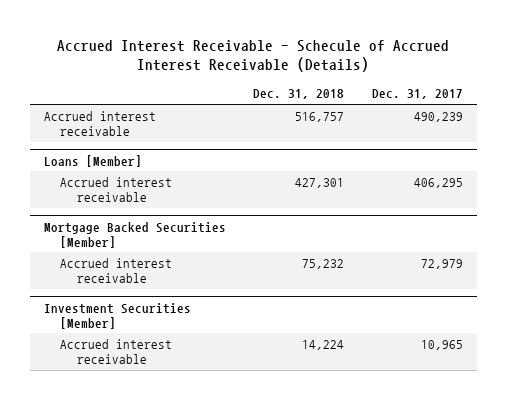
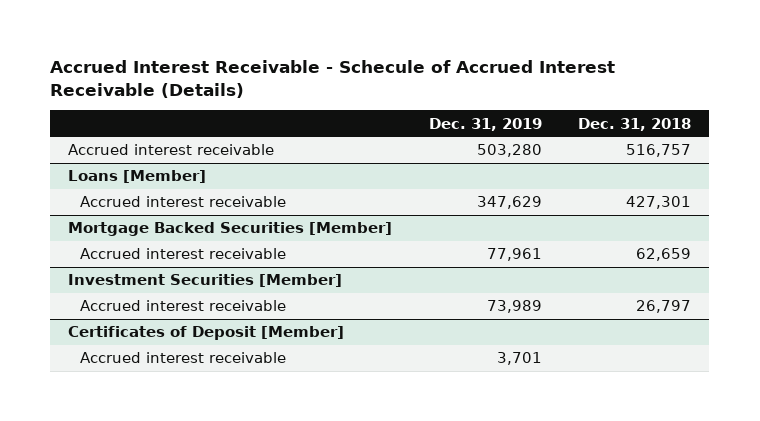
- | Dec. 31, 2018 | Dec. 31, 2017
+ | Dec. 31, 2019 | Dec. 31, 2018
@ Mortgage Backed Securities [Member]
- Accrued interest receivable | 75,232 | 72,979
+ Accrued interest receivable | 77,961 | 62,659
@ Investment Securities [Member]
- Accrued interest receivable | 14,224 | 10,965
+ Accrued interest receivable | 73,989 | 26,797
+ Certificates of Deposit [Member]
+ Accrued interest receivable | 3,701 |

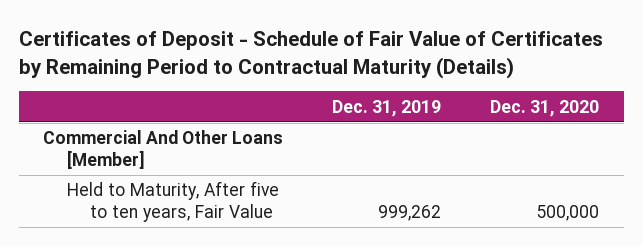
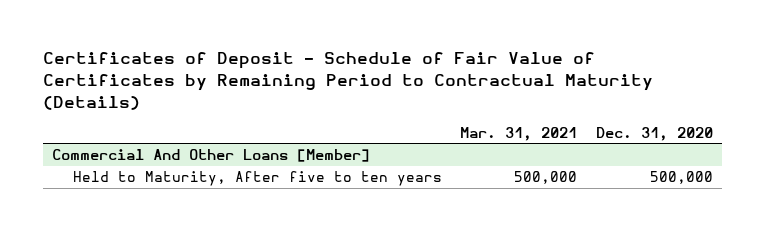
- | Dec. 31, 2019 | Dec. 31, 2020
+ | Mar. 31, 2021 | Dec. 31, 2020
- Held to Maturity, After five to ten years, Fair Value | 999,262 | 500,000
+ Held to Maturity, After five to ten years | 500,000 | 500,000

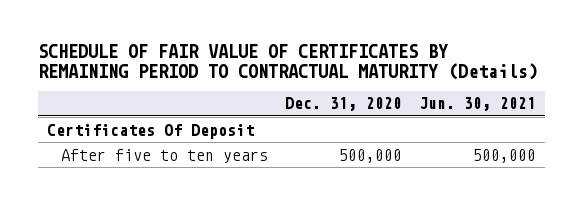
- Certificates of Deposit - Schedule of Fair Value of Certificates by Remaining Period to Contractual Maturity (Details)
+ SCHEDULE OF FAIR VALUE OF CERTIFICATES BY REMAINING PERIOD TO CONTRACTUAL MATURITY (Details)
- | Mar. 31, 2021 | Dec. 31, 2020
+ | Dec. 31, 2020 | Jun. 30, 2021
- Commercial And Other Loans [Member]
- Held to Maturity, After five to ten years | 500,000 | 500,000
+ Certificates Of Deposit
+ After five to ten years | 500,000 | 500,000

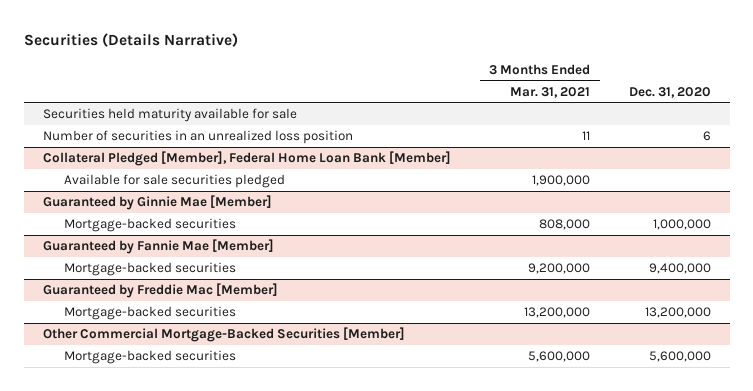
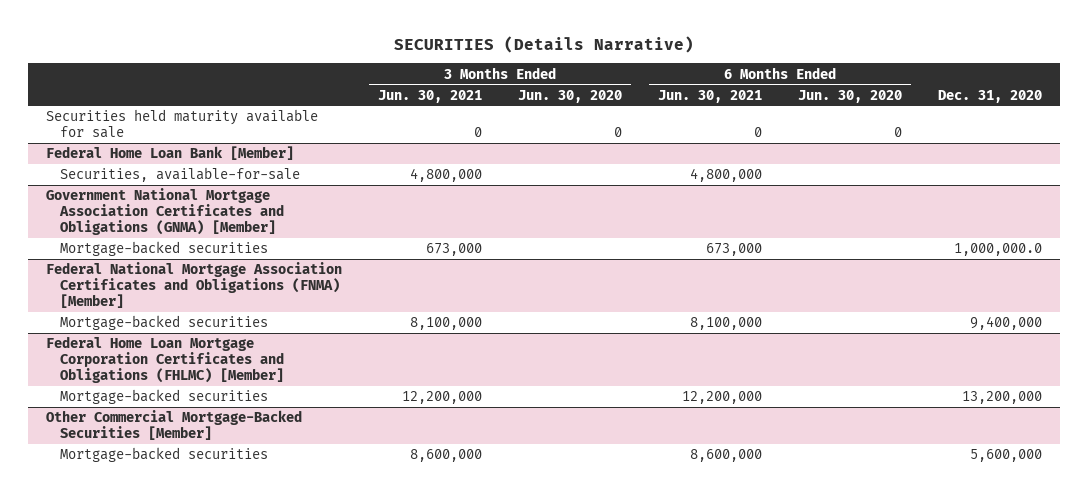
- Securities (Details Narrative)
+ SECURITIES (Details Narrative)
- | 3 Months Ended Mar. 31, 2021 | Dec. 31, 2020
+ | 3 Months Ended Jun. 30, 2021 | 3 Months Ended Jun. 30, 2020 | 6 Months Ended Jun. 30, 2021 | 6 Months Ended Jun. 30, 2020 | Dec. 31, 2020
- Number of securities in an unrealized loss position | 11 | 6
- Collateral Pledged [Member], Federal Home Loan Bank [Member]
- Available for sale securities pledged | 1,900,000 |
- Guaranteed by Ginnie Mae [Member]
- Mortgage-backed securities | 808,000 | 1,000,000
- Guaranteed by Fannie Mae [Member]
+ Federal Home Loan Bank [Member]
+ Securities, available-for-sale | 4,800,000 | | 4,800,000 | |
+ Government National Mortgage Association Certificates and Obligations (GNMA) [Member]
+ Mortgage-backed securities | 673,000 | | 673,000 | | 1,000,000.0
+ Federal National Mortgage Association Certificates and Obligations (FNMA) [Member]
- Guaranteed by Freddie Mac [Member]
+ Federal Home Loan Mortgage Corporation Certificates and Obligations (FHLMC) [Member]

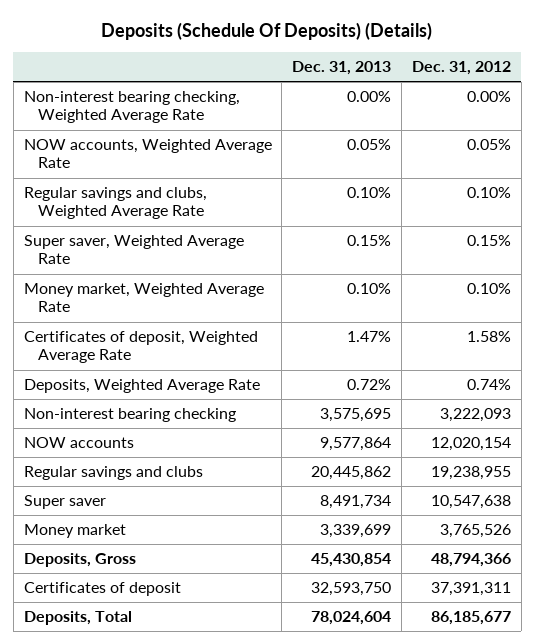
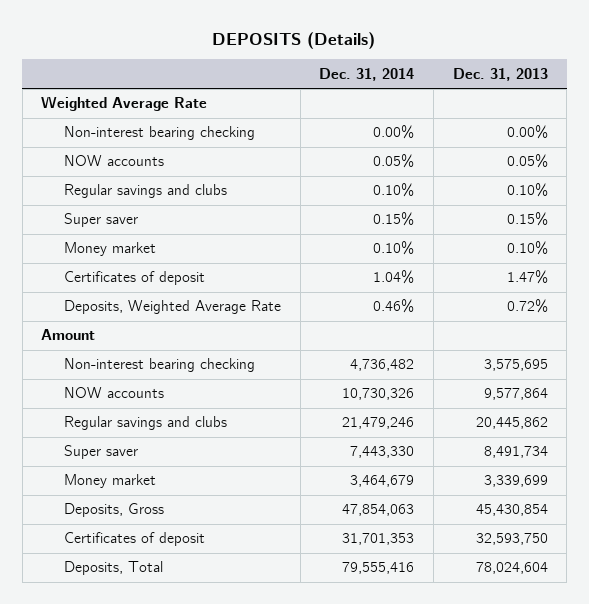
- Deposits (Schedule Of Deposits) (Details)
+ DEPOSITS (Details)
- | Dec. 31, 2013 | Dec. 31, 2012
+ | Dec. 31, 2014 | Dec. 31, 2013
- Non-interest bearing checking, Weighted Average Rate | 0.00% | 0.00%
- NOW accounts, Weighted Average Rate | 0.05% | 0.05%
- Regular savings and clubs, Weighted Average Rate | 0.10% | 0.10%
- Super saver, Weighted Average Rate | 0.15% | 0.15%
- Money market, Weighted Average Rate | 0.10% | 0.10%
- Certificates of deposit, Weighted Average Rate | 1.47% | 1.58%
+ Weighted Average Rate
+ Non-interest bearing checking | 0.00% | 0.00%
+ NOW accounts | 0.05% | 0.05%
+ Regular savings and clubs | 0.10% | 0.10%
+ Super saver | 0.15% | 0.15%
+ Money market | 0.10% | 0.10%
+ Certificates of deposit | 1.04% | 1.47%
+ Amount

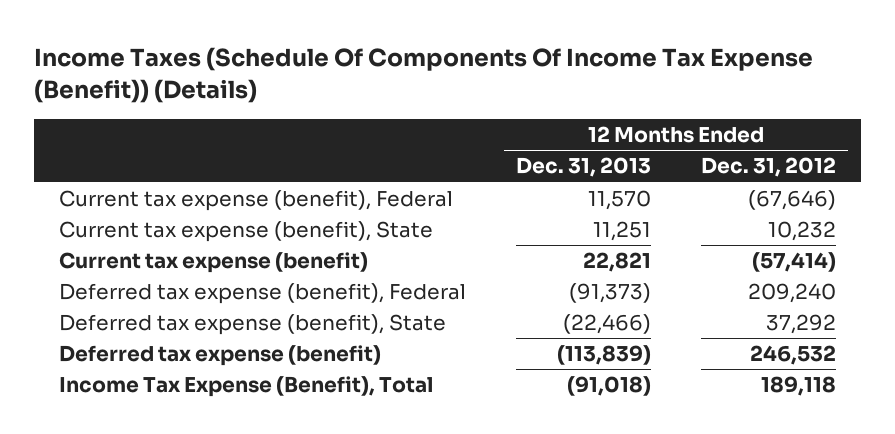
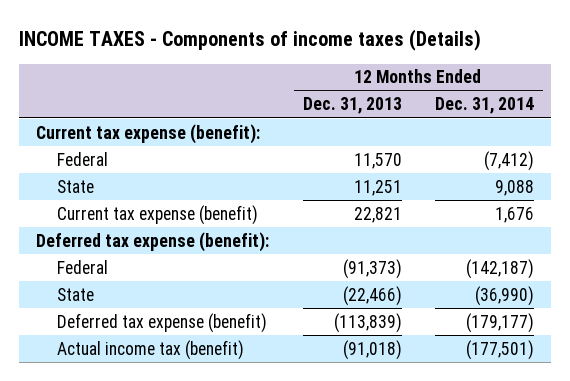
- Income Taxes (Schedule Of Components Of Income Tax Expense (Benefit)) (Details)
+ INCOME TAXES - Components of income taxes (Details)
- | 12 Months Ended Dec. 31, 2013 | 12 Months Ended Dec. 31, 2012
+ | 12 Months Ended Dec. 31, 2013 | 12 Months Ended Dec. 31, 2014
- Current tax expense (benefit), Federal | 11,570 | (67,646)
- Current tax expense (benefit), State | 11,251 | 10,232
+ Current tax expense (benefit):
+ Federal | 11,570 | (7,412)
+ State | 11,251 | 9,088
- Deferred tax expense (benefit), Federal | (91,373) | 209,240
- Deferred tax expense (benefit), State | (22,466) | 37,292
+ Deferred tax expense (benefit):
+ Federal | (91,373) | (142,187)
+ State | (22,466) | (36,990)
- Income Tax Expense (Benefit), Total | (91,018) | 189,118
+ Actual income tax (benefit) | (91,018) | (177,501)

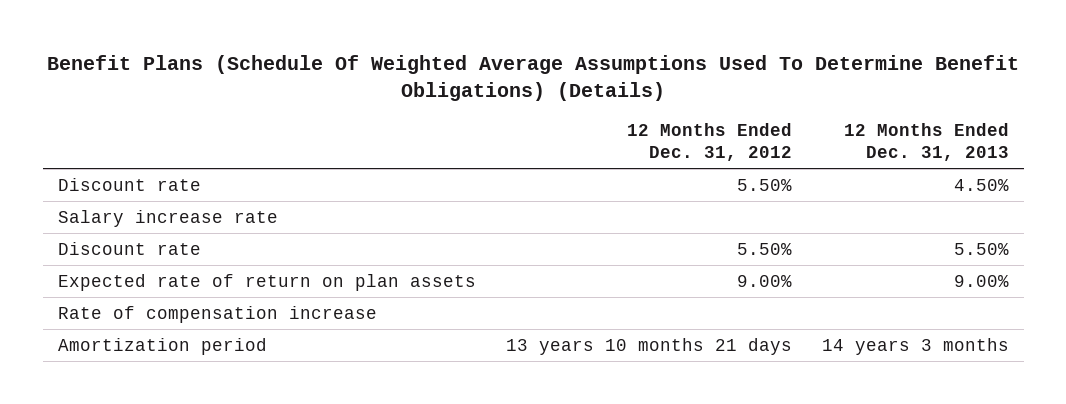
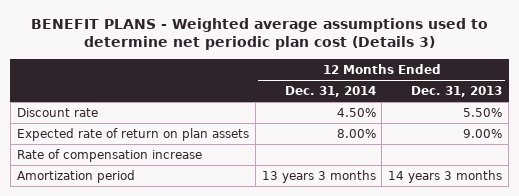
- Benefit Plans (Schedule Of Weighted Average Assumptions Used To Determine Benefit Obligations) (Details)
+ BENEFIT PLANS - Weighted average assumptions used to determine net periodic plan cost (Details 3)
- | 12 Months Ended Dec. 31, 2012 | 12 Months Ended Dec. 31, 2013
+ | 12 Months Ended Dec. 31, 2014 | 12 Months Ended Dec. 31, 2013
- Discount rate | 5.50% | 4.50%
- Salary increase rate

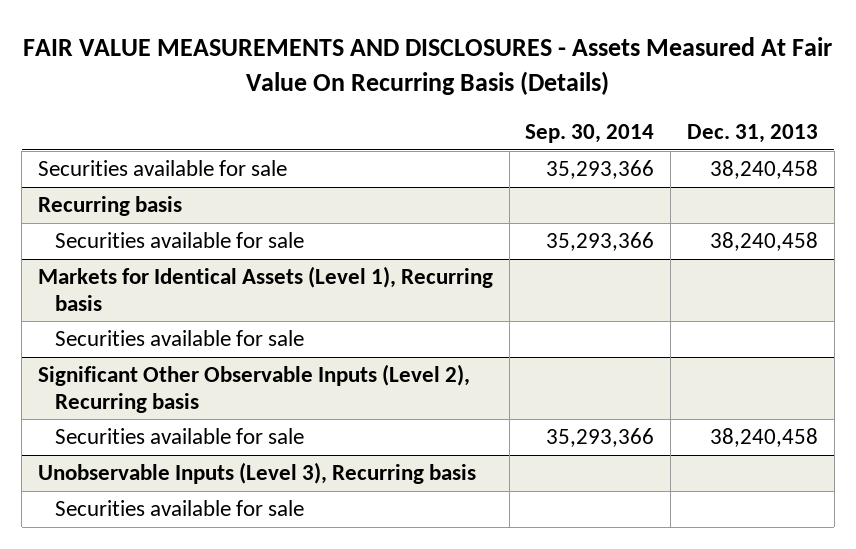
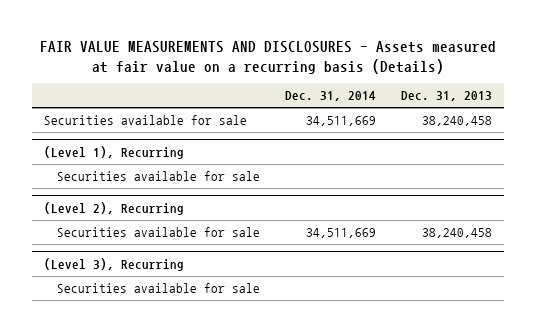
- FAIR VALUE MEASUREMENTS AND DISCLOSURES - Assets Measured At Fair Value On Recurring Basis (Details)
+ FAIR VALUE MEASUREMENTS AND DISCLOSURES - Assets measured at fair value on a recurring basis (Details)
- | Sep. 30, 2014 | Dec. 31, 2013
+ | Dec. 31, 2014 | Dec. 31, 2013
- Recurring basis
- Securities available for sale | 35,293,366 | 38,240,458
- Markets for Identical Assets (Level 1), Recurring basis
+ (Level 1), Recurring
- Significant Other Observable Inputs (Level 2), Recurring basis
+ (Level 2), Recurring
- Unobservable Inputs (Level 3), Recurring basis
+ (Level 3), Recurring

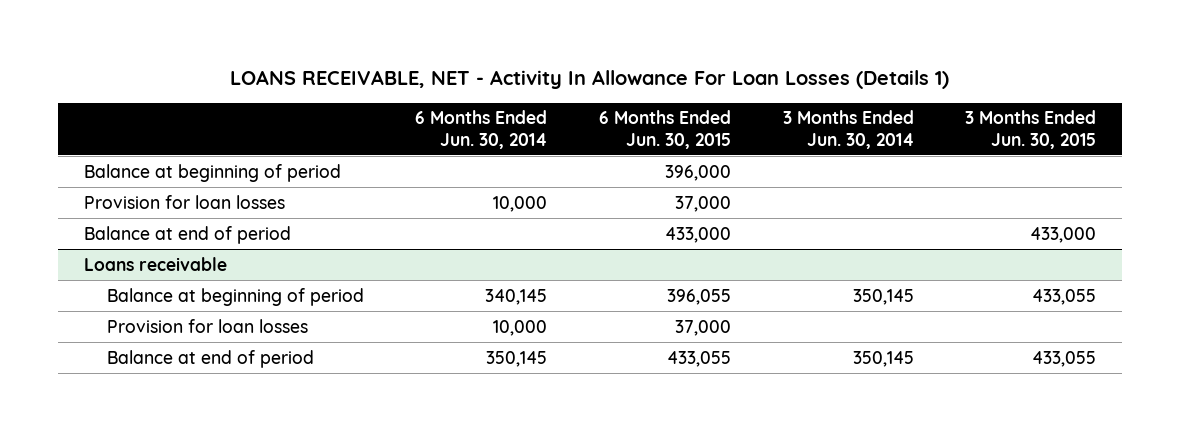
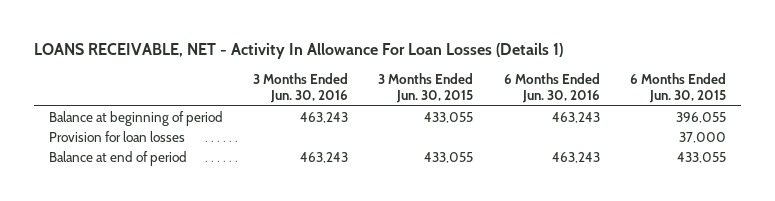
- | 6 Months Ended Jun. 30, 2014 | 6 Months Ended Jun. 30, 2015 | 3 Months Ended Jun. 30, 2014 | 3 Months Ended Jun. 30, 2015
+ | 3 Months Ended Jun. 30, 2016 | 3 Months Ended Jun. 30, 2015 | 6 Months Ended Jun. 30, 2016 | 6 Months Ended Jun. 30, 2015
- Balance at beginning of period | | 396,000 | |
- Provision for loan losses | 10,000 | 37,000 | |
- Balance at end of period | | 433,000 | | 433,000
- Loans receivable

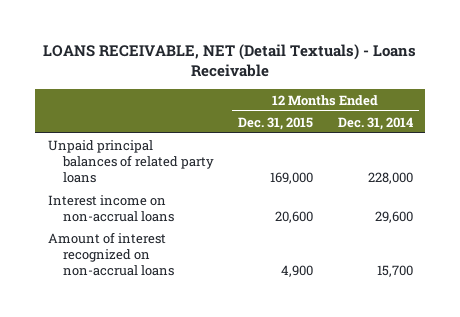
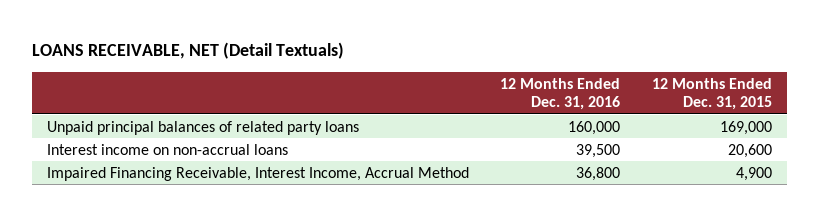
- LOANS RECEIVABLE, NET (Detail Textuals) - Loans Receivable
+ LOANS RECEIVABLE, NET (Detail Textuals)
- | 12 Months Ended Dec. 31, 2015 | 12 Months Ended Dec. 31, 2014
+ | 12 Months Ended Dec. 31, 2016 | 12 Months Ended Dec. 31, 2015
- Amount of interest recognized on non-accrual loans | 4,900 | 15,700
+ Impaired Financing Receivable, Interest Income, Accrual Method | 36,800 | 4,900

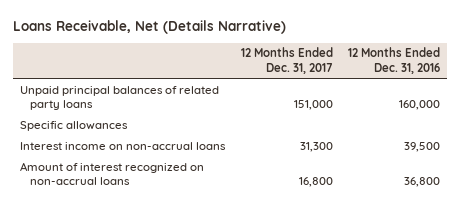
- LOANS RECEIVABLE, NET (Detail Textuals)
+ Loans Receivable, Net (Details Narrative)
- | 12 Months Ended Dec. 31, 2016 | 12 Months Ended Dec. 31, 2015
+ | 12 Months Ended Dec. 31, 2017 | 12 Months Ended Dec. 31, 2016
+ Specific allowances
- Impaired Financing Receivable, Interest Income, Accrual Method | 36,800 | 4,900
+ Amount of interest recognized on non-accrual loans | 16,800 | 36,800

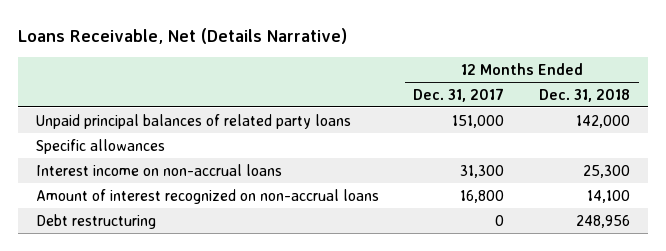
- | 12 Months Ended Dec. 31, 2017 | 12 Months Ended Dec. 31, 2016
+ | 12 Months Ended Dec. 31, 2017 | 12 Months Ended Dec. 31, 2018
+ Debt restructuring | 0 | 248,956

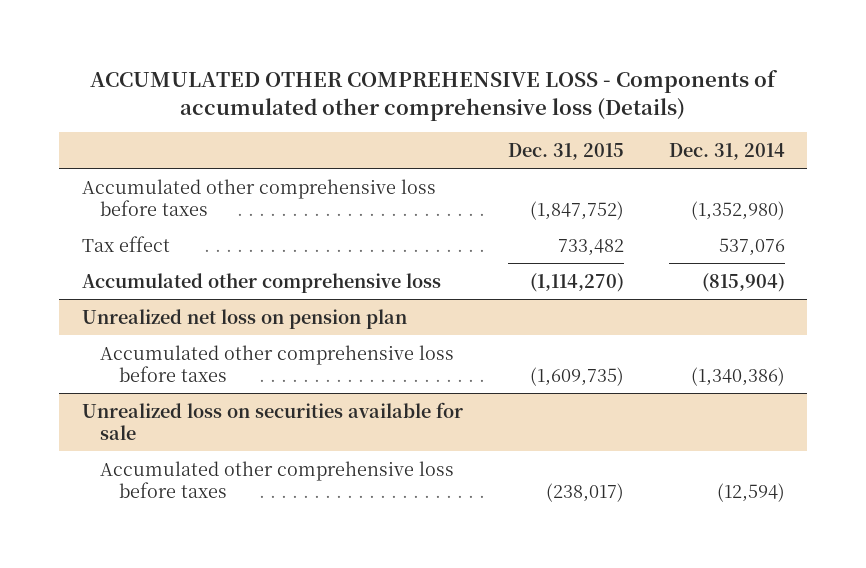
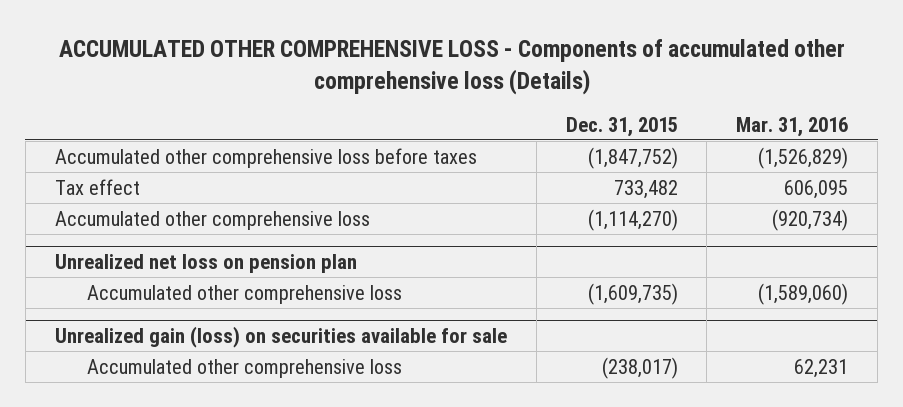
- | Dec. 31, 2015 | Dec. 31, 2014
+ | Dec. 31, 2015 | Mar. 31, 2016
@ Unrealized net loss on pension plan
- Accumulated other comprehensive loss before taxes | (1,609,735) | (1,340,386)
- Unrealized loss on securities available for sale
- Accumulated other comprehensive loss before taxes | (238,017) | (12,594)
@ Unrealized net loss on pension plan
+ Accumulated other comprehensive loss | (1,609,735) | (1,589,060)
+ Unrealized gain (loss) on securities available for sale
+ Accumulated other comprehensive loss | (238,017) | 62,231

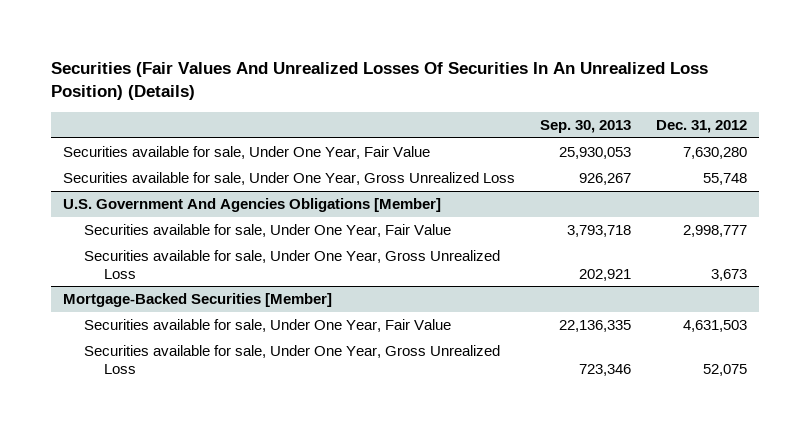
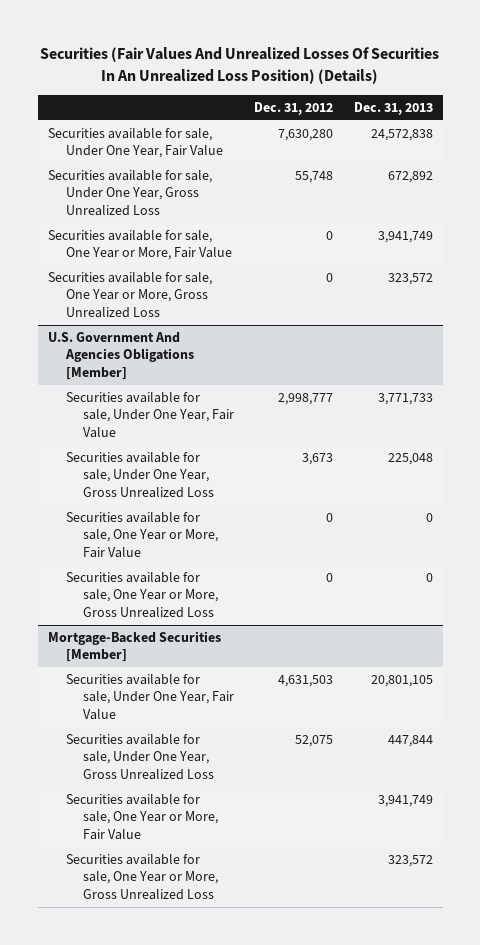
- | Sep. 30, 2013 | Dec. 31, 2012
+ | Dec. 31, 2012 | Dec. 31, 2013
+ Securities available for sale, One Year or More, Fair Value | 0 | 3,941,749
+ Securities available for sale, One Year or More, Gross Unrealized Loss | 0 | 323,572
@ U.S. Government And Agencies Obligations [Member]
+ Securities available for sale, One Year or More, Fair Value | 0 | 0
+ Securities available for sale, One Year or More, Gross Unrealized Loss | 0 | 0
@ Mortgage-Backed Securities [Member]
+ Securities available for sale, One Year or More, Fair Value | | 3,941,749
+ Securities available for sale, One Year or More, Gross Unrealized Loss | | 323,572

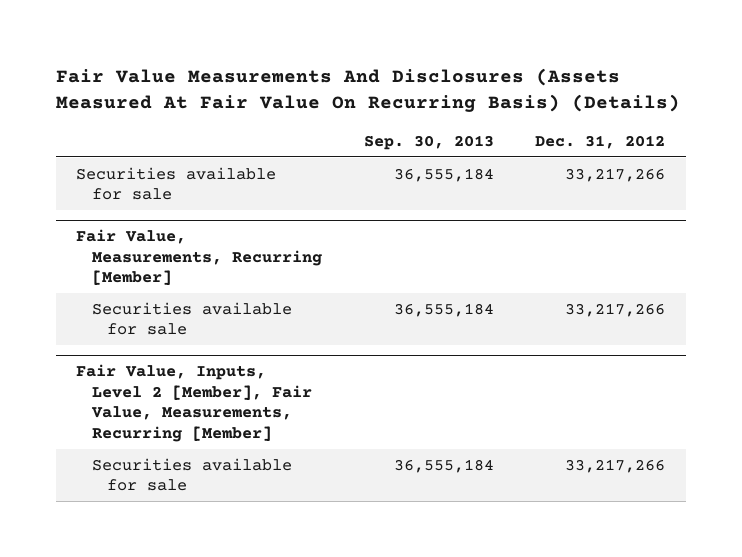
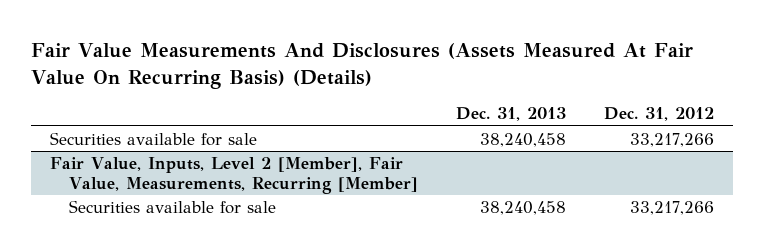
- | Sep. 30, 2013 | Dec. 31, 2012
+ | Dec. 31, 2013 | Dec. 31, 2012
- Fair Value, Measurements, Recurring [Member]
- Securities available for sale | 36,555,184 | 33,217,266

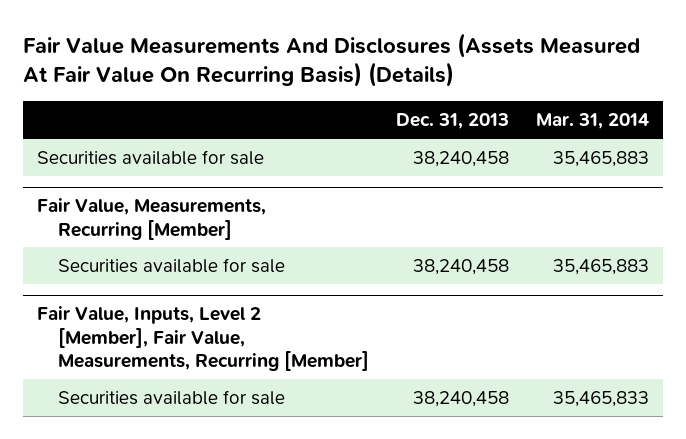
- | Dec. 31, 2013 | Dec. 31, 2012
+ | Dec. 31, 2013 | Mar. 31, 2014
+ Fair Value, Measurements, Recurring [Member]
+ Securities available for sale | 38,240,458 | 35,465,883

